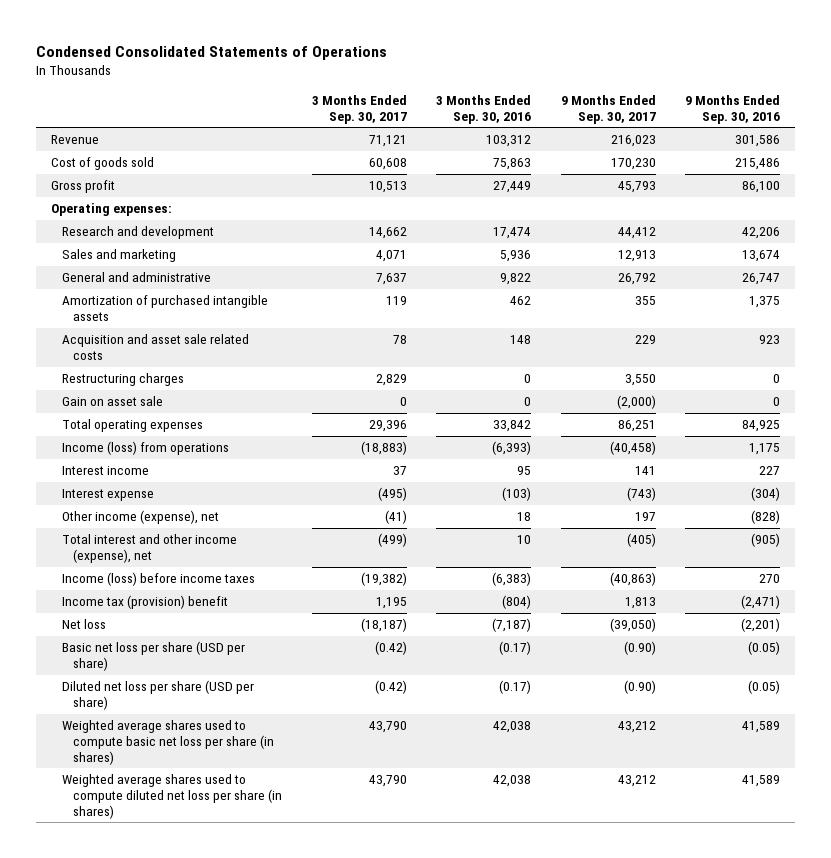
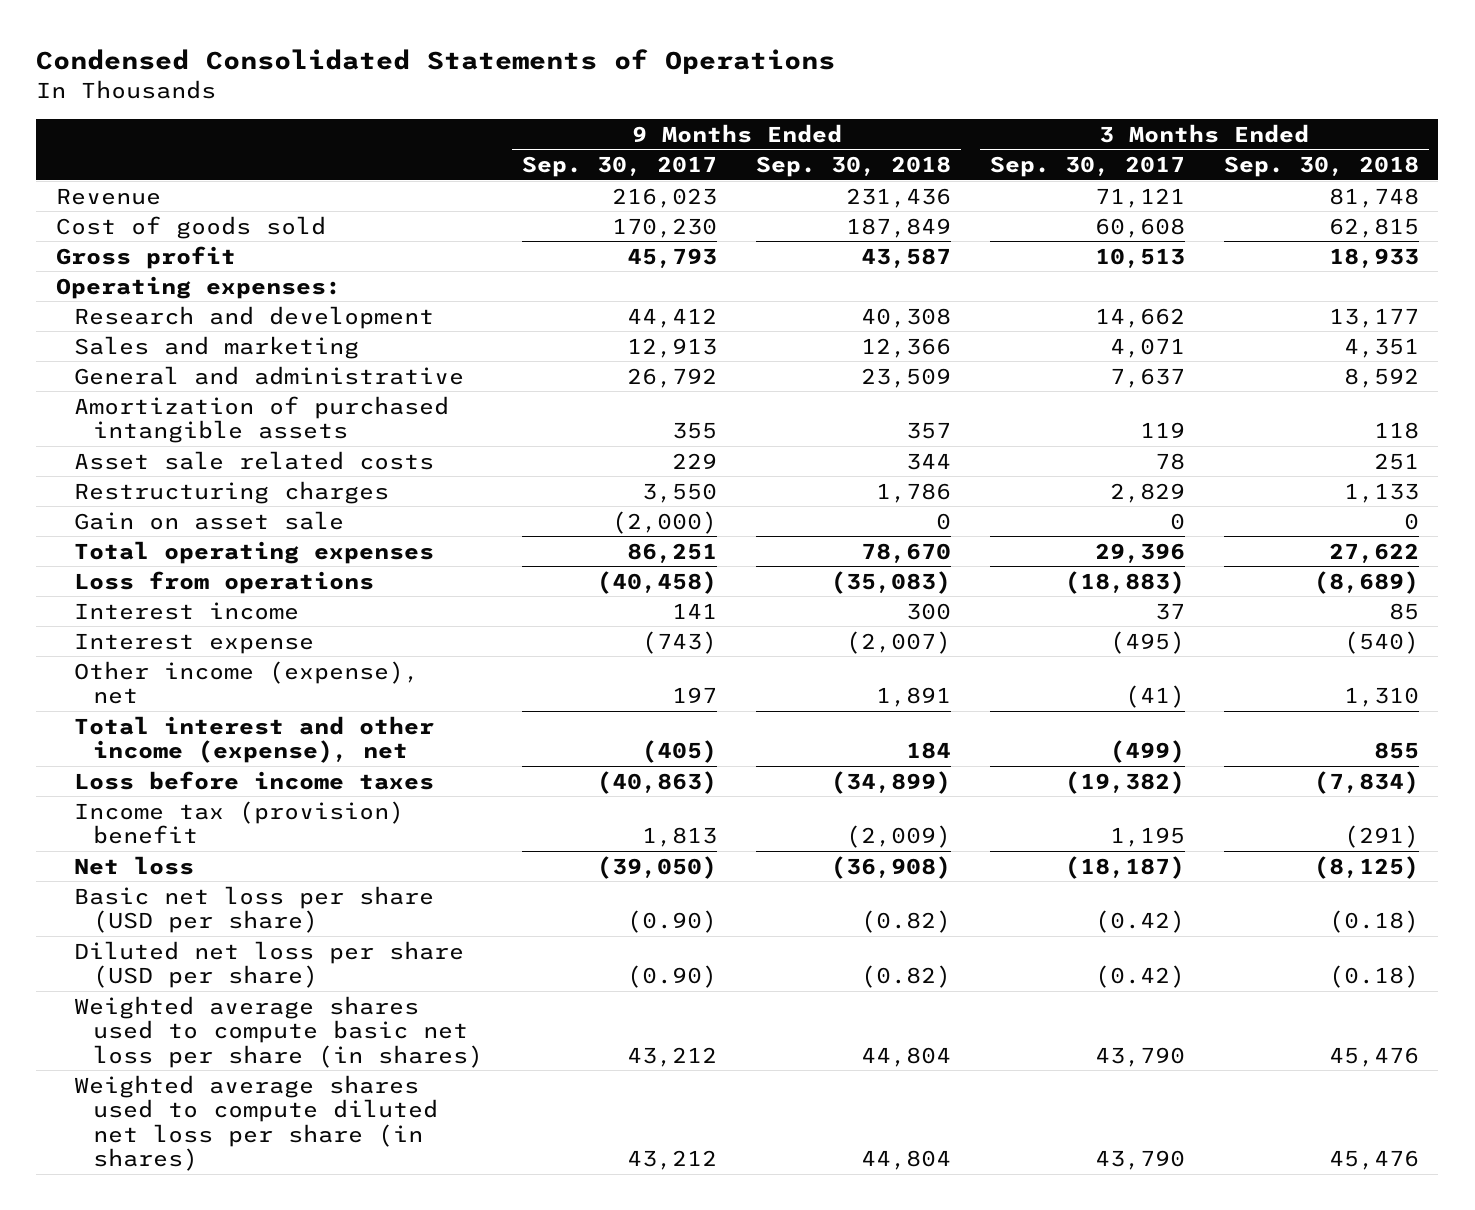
- | 3 Months Ended Sep. 30, 2017 | 3 Months Ended Sep. 30, 2016 | 9 Months Ended Sep. 30, 2017 | 9 Months Ended Sep. 30, 2016
+ | 9 Months Ended Sep. 30, 2017 | 9 Months Ended Sep. 30, 2018 | 3 Months Ended Sep. 30, 2017 | 3 Months Ended Sep. 30, 2018
- Acquisition and asset sale related costs | 78 | 148 | 229 | 923
+ Asset sale related costs | 229 | 344 | 78 | 251
- Income (loss) from operations | (18,883) | (6,393) | (40,458) | 1,175
+ Loss from operations | (40,458) | (35,083) | (18,883) | (8,689)
- Income (loss) before income taxes | (19,382) | (6,383) | (40,863) | 270
+ Loss before income taxes | (40,863) | (34,899) | (19,382) | (7,834)

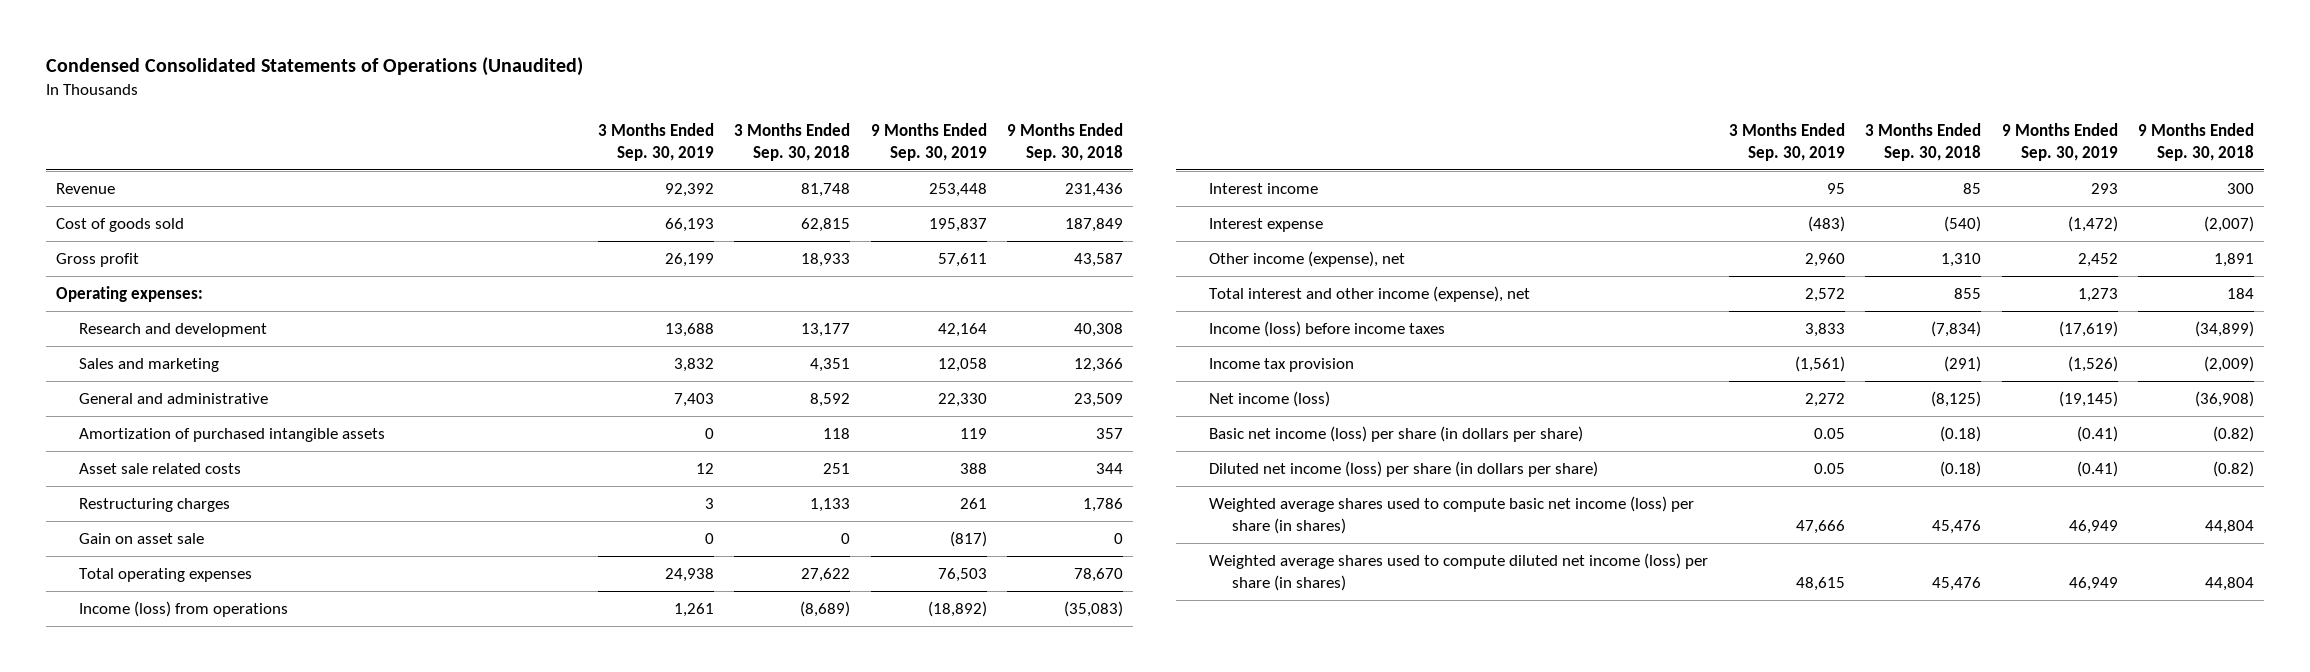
- Condensed Consolidated Statements of Operations
+ Condensed Consolidated Statements of Operations (Unaudited)
- | 9 Months Ended Sep. 30, 2017 | 9 Months Ended Sep. 30, 2018 | 3 Months Ended Sep. 30, 2017 | 3 Months Ended Sep. 30, 2018
+ | 3 Months Ended Sep. 30, 2019 | 3 Months Ended Sep. 30, 2018 | 9 Months Ended Sep. 30, 2019 | 9 Months Ended Sep. 30, 2018
- Loss from operations | (40,458) | (35,083) | (18,883) | (8,689)
+ Income (loss) from operations | 1,261 | (8,689) | (18,892) | (35,083)
- Loss before income taxes | (40,863) | (34,899) | (19,382) | (7,834)
- Income tax (provision) benefit | 1,813 | (2,009) | 1,195 | (291)
- Net loss | (39,050) | (36,908) | (18,187) | (8,125)
- Basic net loss per share (USD per share) | (0.90) | (0.82) | (0.42) | (0.18)
- Diluted net loss per share (USD per share) | (0.90) | (0.82) | (0.42) | (0.18)
- Weighted average shares used to compute basic net loss per share (in shares) | 43,212 | 44,804 | 43,790 | 45,476
- Weighted average shares used to compute diluted net loss per share (in shares) | 43,212 | 44,804 | 43,790 | 45,476
+ Income (loss) before income taxes | 3,833 | (7,834) | (17,619) | (34,899)
+ Income tax provision | (1,561) | (291) | (1,526) | (2,009)
+ Net income (loss) | 2,272 | (8,125) | (19,145) | (36,908)
+ Basic net income (loss) per share (in dollars per share) | 0.05 | (0.18) | (0.41) | (0.82)
+ Diluted net income (loss) per share (in dollars per share) | 0.05 | (0.18) | (0.41) | (0.82)
+ Weighted average shares used to compute basic net income (loss) per share (in shares) | 47,666 | 45,476 | 46,949 | 44,804
+ Weighted average shares used to compute diluted net income (loss) per share (in shares) | 48,615 | 45,476 | 46,949 | 44,804

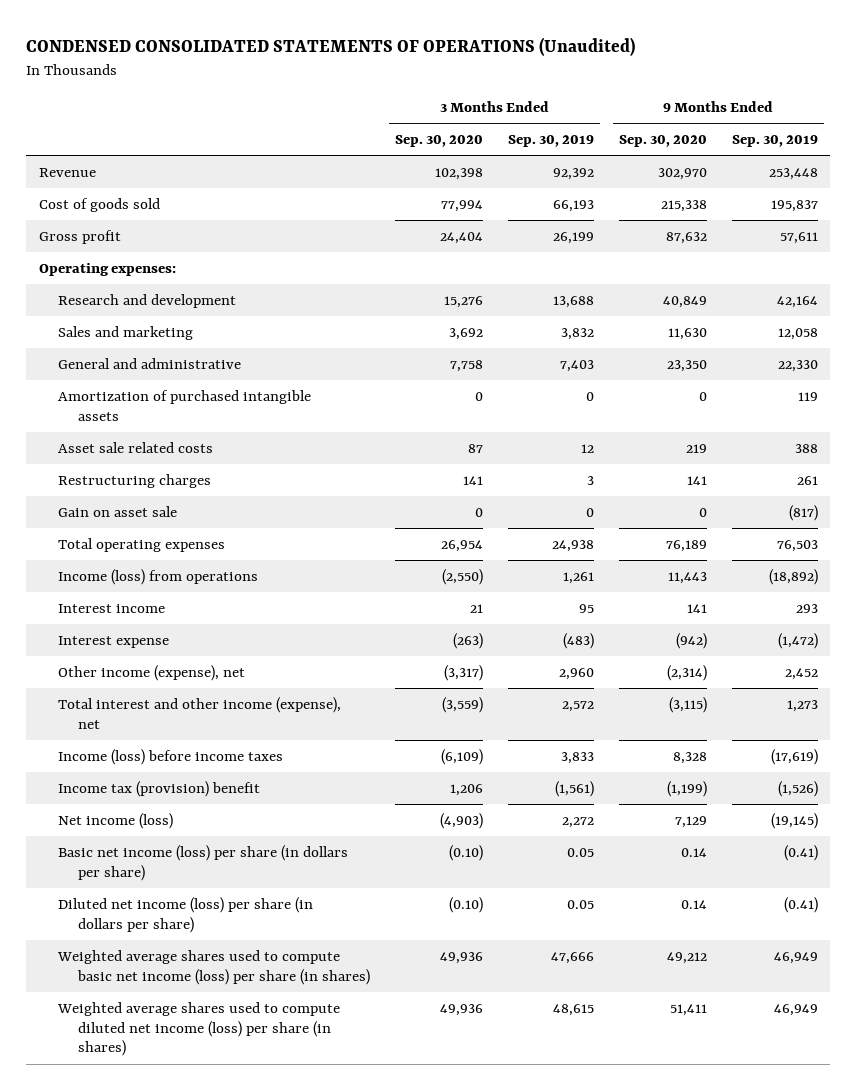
- Condensed Consolidated Statements of Operations (Unaudited)
+ CONDENSED CONSOLIDATED STATEMENTS OF OPERATIONS (Unaudited)
- | 3 Months Ended Sep. 30, 2019 | 3 Months Ended Sep. 30, 2018 | 9 Months Ended Sep. 30, 2019 | 9 Months Ended Sep. 30, 2018
+ | 3 Months Ended Sep. 30, 2020 | 3 Months Ended Sep. 30, 2019 | 9 Months Ended Sep. 30, 2020 | 9 Months Ended Sep. 30, 2019
- Income tax provision | (1,561) | (291) | (1,526) | (2,009)
+ Income tax (provision) benefit | 1,206 | (1,561) | (1,199) | (1,526)

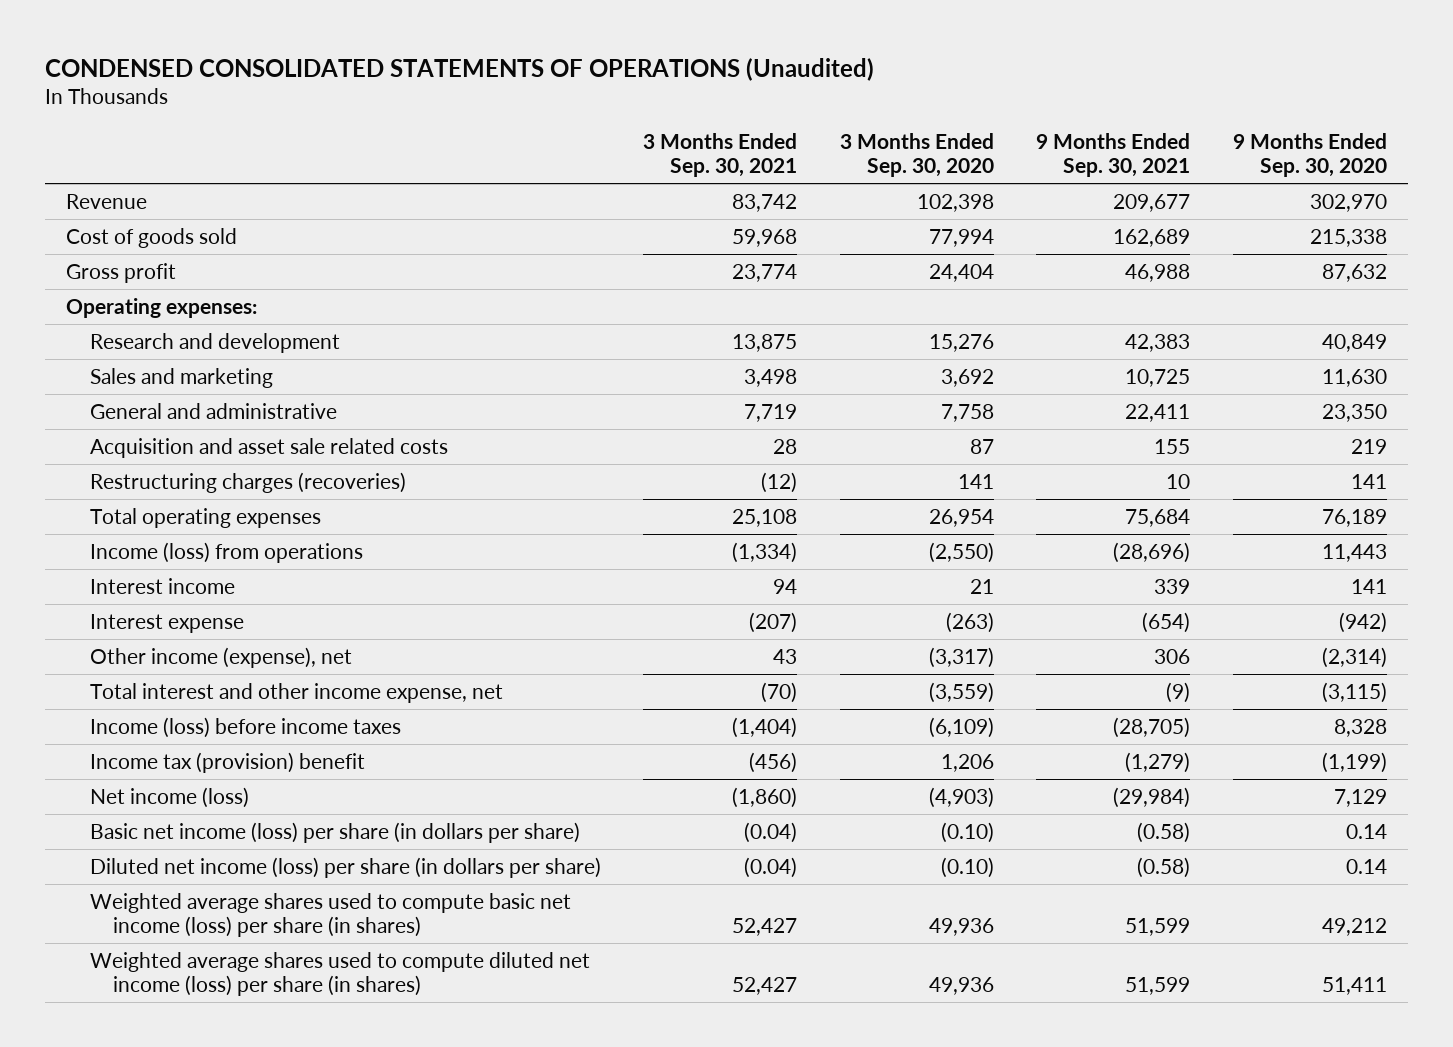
- | 3 Months Ended Sep. 30, 2020 | 3 Months Ended Sep. 30, 2019 | 9 Months Ended Sep. 30, 2020 | 9 Months Ended Sep. 30, 2019
+ | 3 Months Ended Sep. 30, 2021 | 3 Months Ended Sep. 30, 2020 | 9 Months Ended Sep. 30, 2021 | 9 Months Ended Sep. 30, 2020
- Amortization of purchased intangible assets | 0 | 0 | 0 | 119
- Asset sale related costs | 87 | 12 | 219 | 388
- Restructuring charges | 141 | 3 | 141 | 261
- Gain on asset sale | 0 | 0 | 0 | (817)
+ Acquisition and asset sale related costs | 28 | 87 | 155 | 219
+ Restructuring charges (recoveries) | (12) | 141 | 10 | 141
- Total interest and other income (expense), net | (3,559) | 2,572 | (3,115) | 1,273
+ Total interest and other income expense, net | (70) | (3,559) | (9) | (3,115)

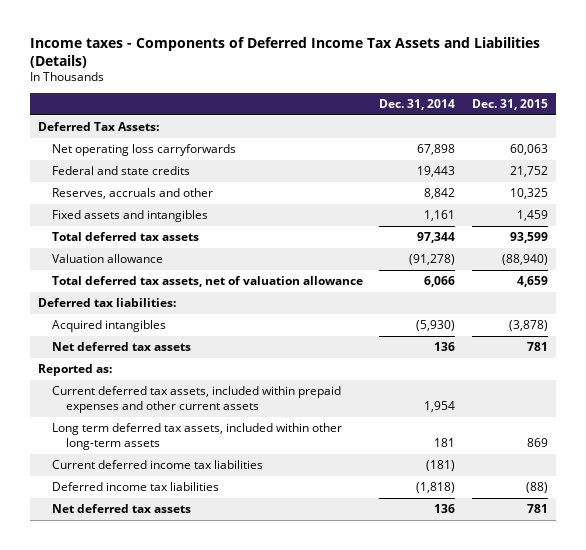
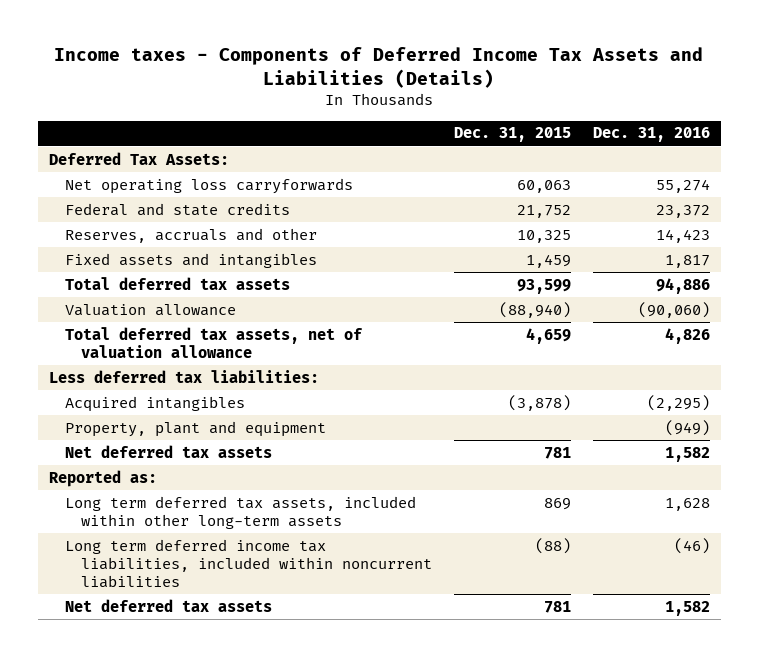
- | Dec. 31, 2014 | Dec. 31, 2015
+ | Dec. 31, 2015 | Dec. 31, 2016
- Deferred tax liabilities:
+ Less deferred tax liabilities:
+ Property, plant and equipment | | (949)
- Current deferred tax assets, included within prepaid expenses and other current assets | 1,954 |
- Current deferred income tax liabilities | (181) |
- Deferred income tax liabilities | (1,818) | (88)
+ Long term deferred income tax liabilities, included within noncurrent liabilities | (88) | (46)

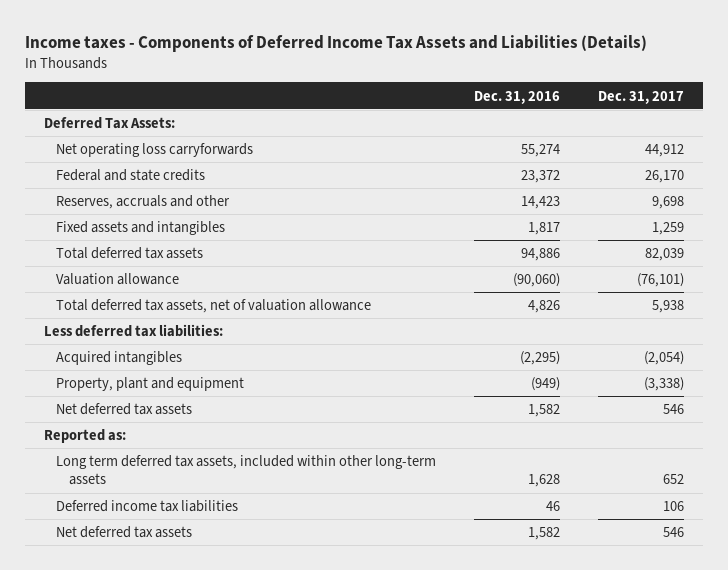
- | Dec. 31, 2015 | Dec. 31, 2016
+ | Dec. 31, 2016 | Dec. 31, 2017
- Long term deferred income tax liabilities, included within noncurrent liabilities | (88) | (46)
+ Deferred income tax liabilities | 46 | 106

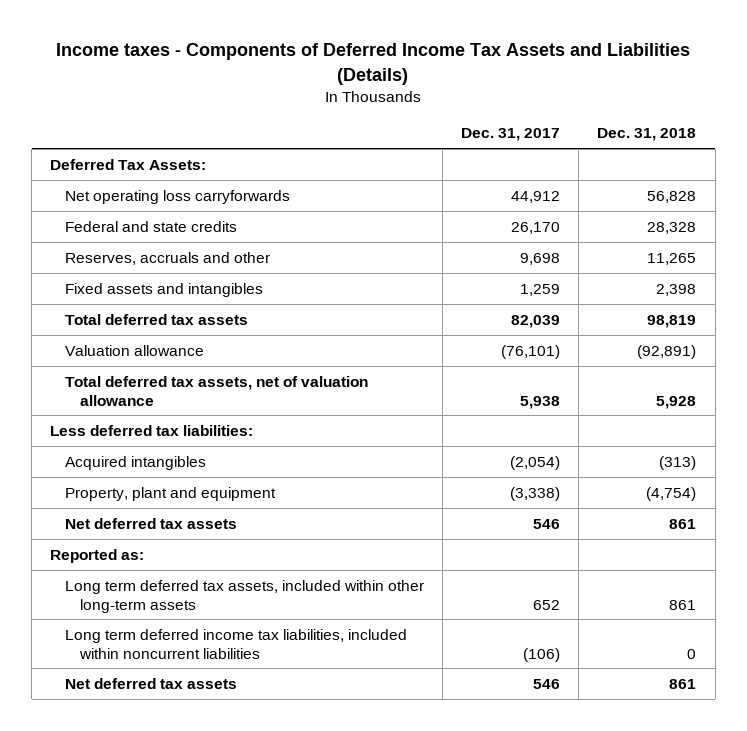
- | Dec. 31, 2016 | Dec. 31, 2017
+ | Dec. 31, 2017 | Dec. 31, 2018
- Deferred income tax liabilities | 46 | 106
+ Long term deferred income tax liabilities, included within noncurrent liabilities | (106) | 0

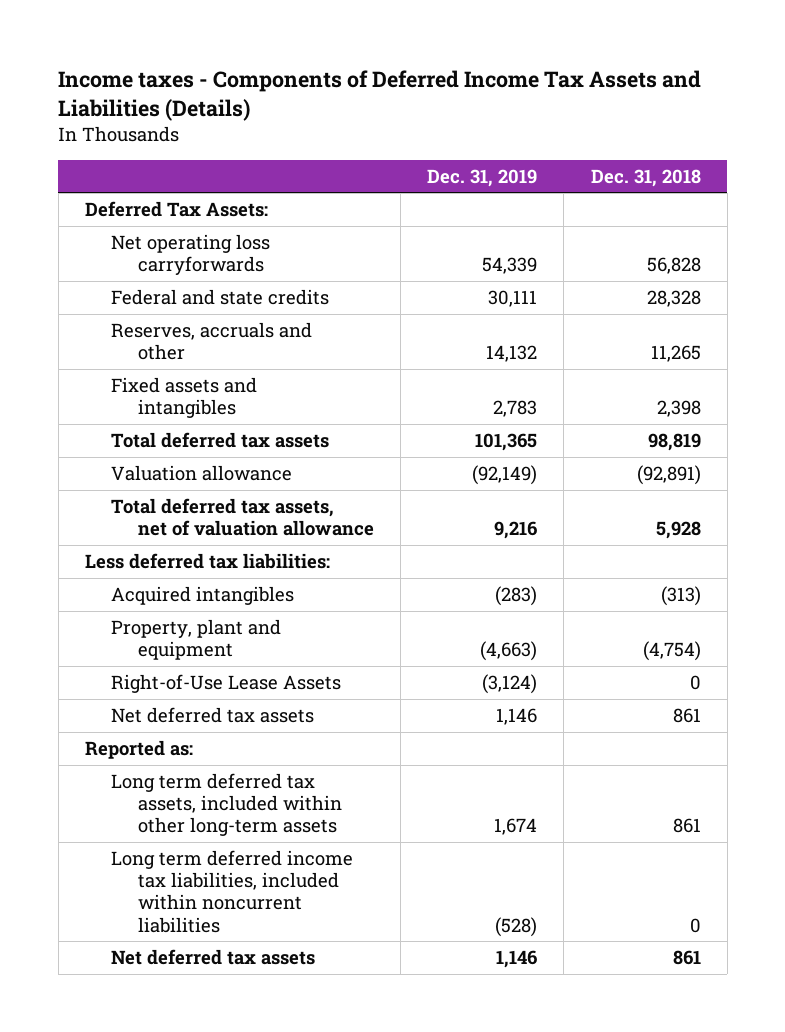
- | Dec. 31, 2017 | Dec. 31, 2018
+ | Dec. 31, 2019 | Dec. 31, 2018
+ Right-of-Use Lease Assets | (3,124) | 0

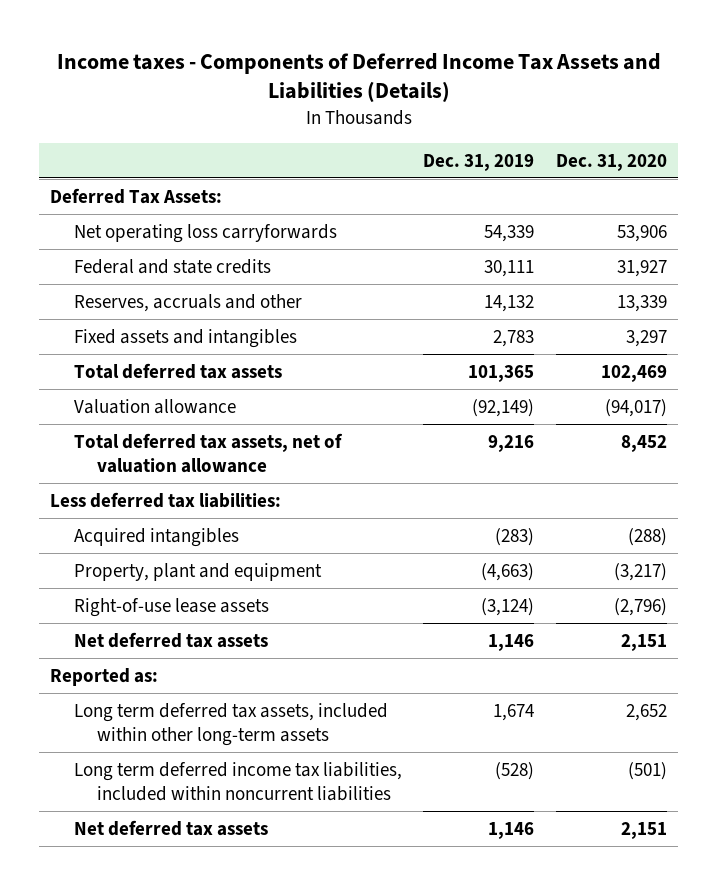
- | Dec. 31, 2019 | Dec. 31, 2018
+ | Dec. 31, 2019 | Dec. 31, 2020
- Right-of-Use Lease Assets | (3,124) | 0
+ Right-of-use lease assets | (3,124) | (2,796)

